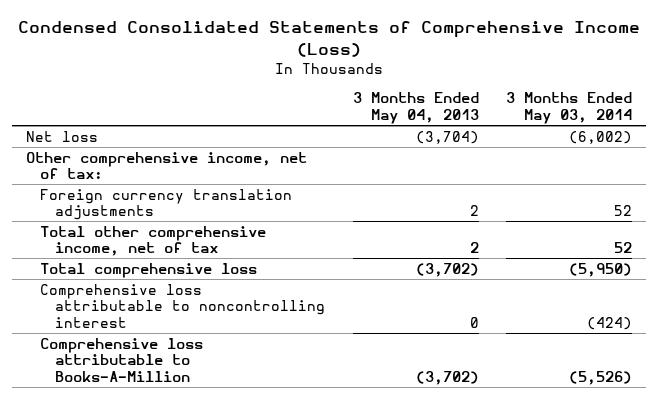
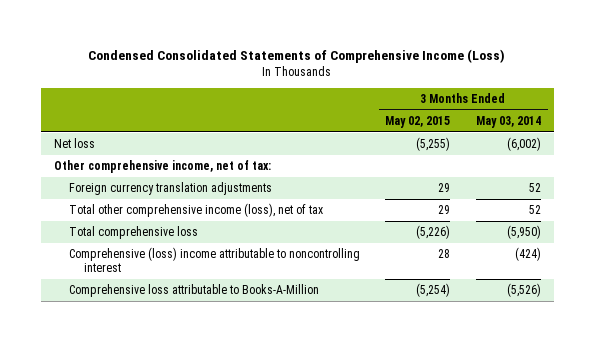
- | 3 Months Ended May 04, 2013 | 3 Months Ended May 03, 2014
+ | 3 Months Ended May 02, 2015 | 3 Months Ended May 03, 2014
- Total other comprehensive income, net of tax | 2 | 52
+ Total other comprehensive income (loss), net of tax | 29 | 52
- Comprehensive loss attributable to noncontrolling interest | 0 | (424)
+ Comprehensive (loss) income attributable to noncontrolling interest | 28 | (424)

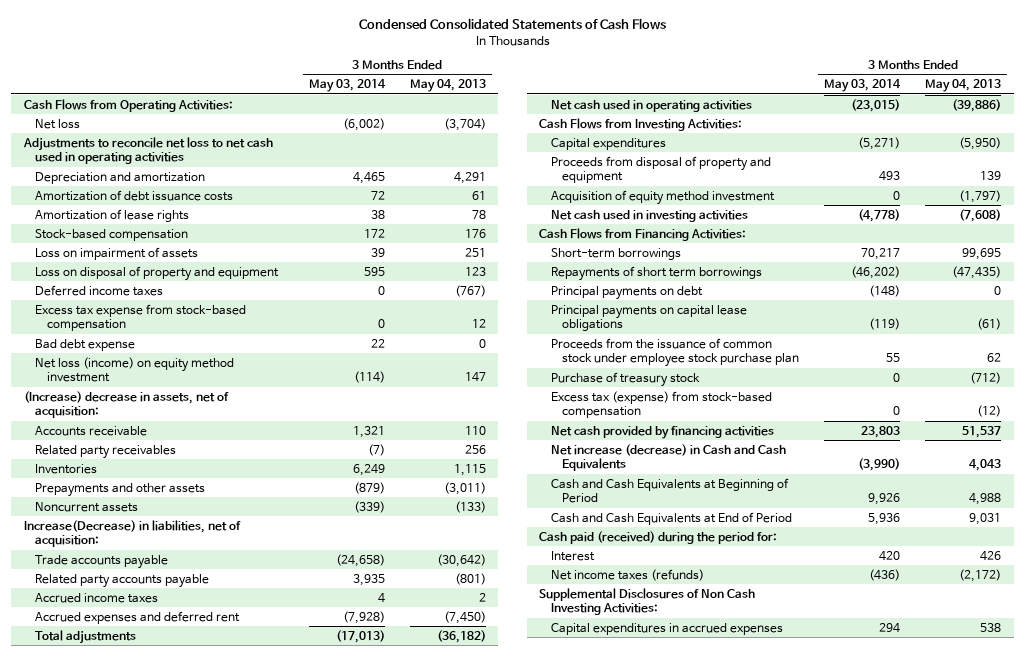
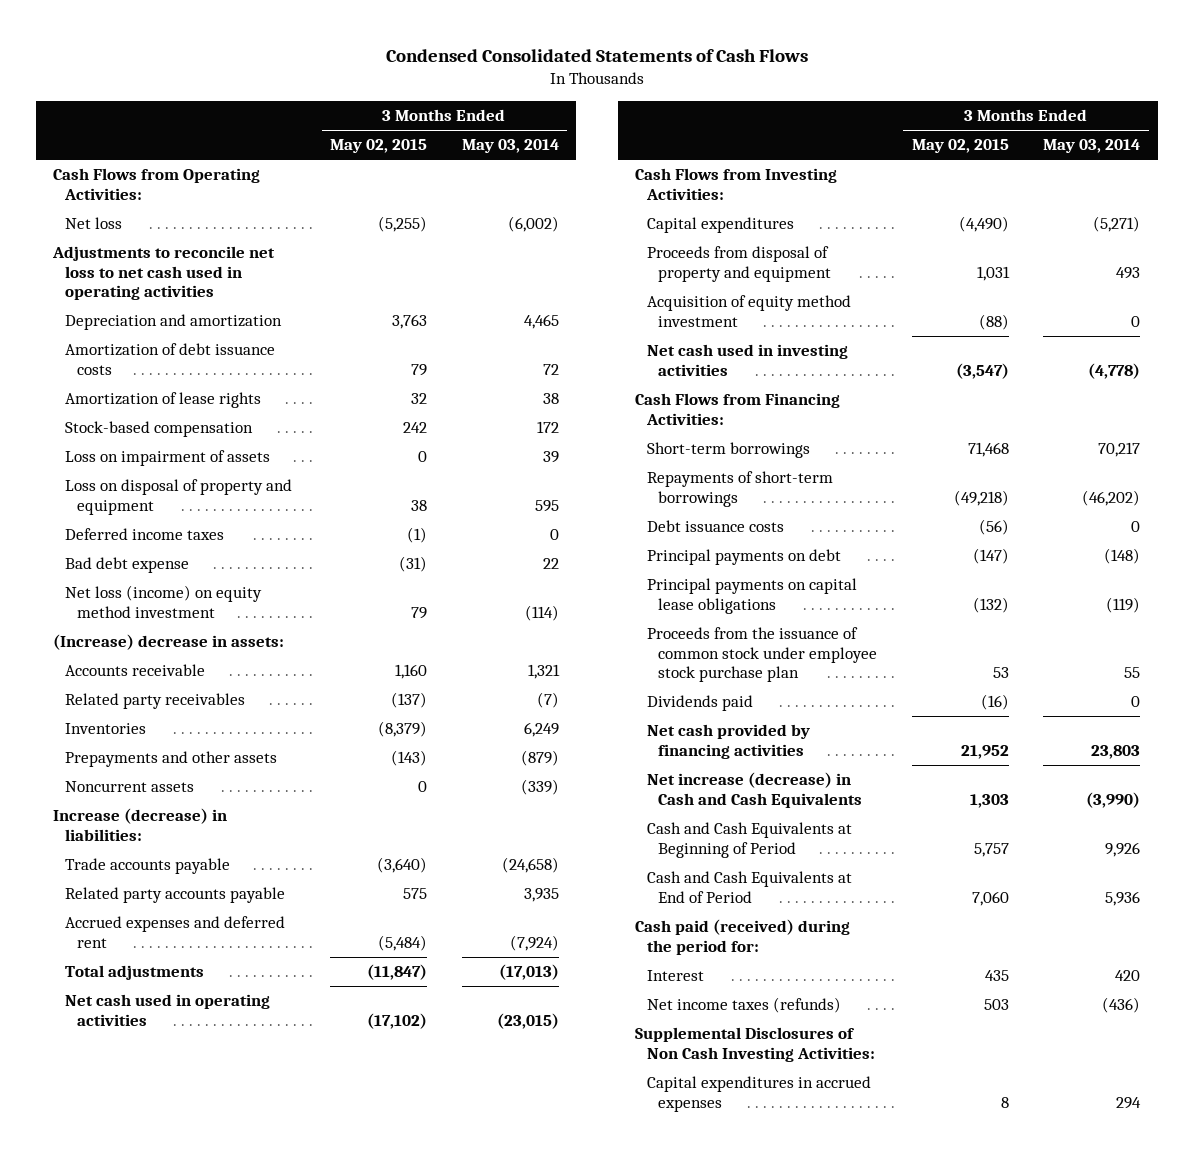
- | 3 Months Ended May 03, 2014 | 3 Months Ended May 04, 2013
+ | 3 Months Ended May 02, 2015 | 3 Months Ended May 03, 2014
- Excess tax expense from stock-based compensation | 0 | 12
- (Increase) decrease in assets, net of acquisition:
+ (Increase) decrease in assets:
- Increase(Decrease) in liabilities, net of acquisition:
+ Increase (decrease) in liabilities:
- Accrued income taxes | 4 | 2
- Accrued expenses and deferred rent | (7,928) | (7,450)
+ Accrued expenses and deferred rent | (5,484) | (7,924)
- Repayments of short term borrowings | (46,202) | (47,435)
+ Repayments of short-term borrowings | (49,218) | (46,202)
+ Debt issuance costs | (56) | 0
- Purchase of treasury stock | 0 | (712)
- Excess tax (expense) from stock-based compensation | 0 | (12)
+ Dividends paid | (16) | 0

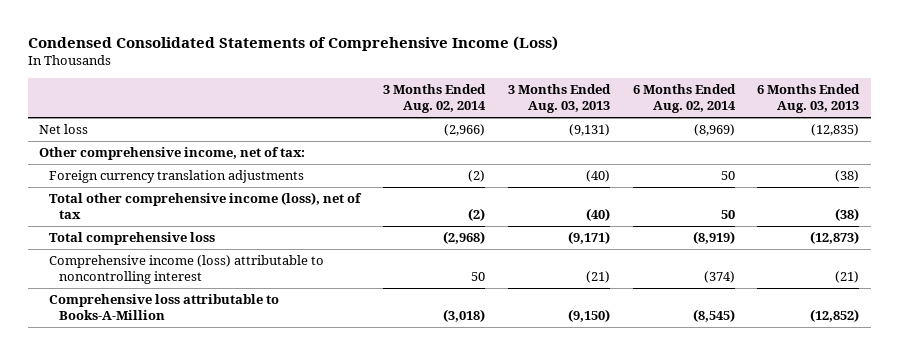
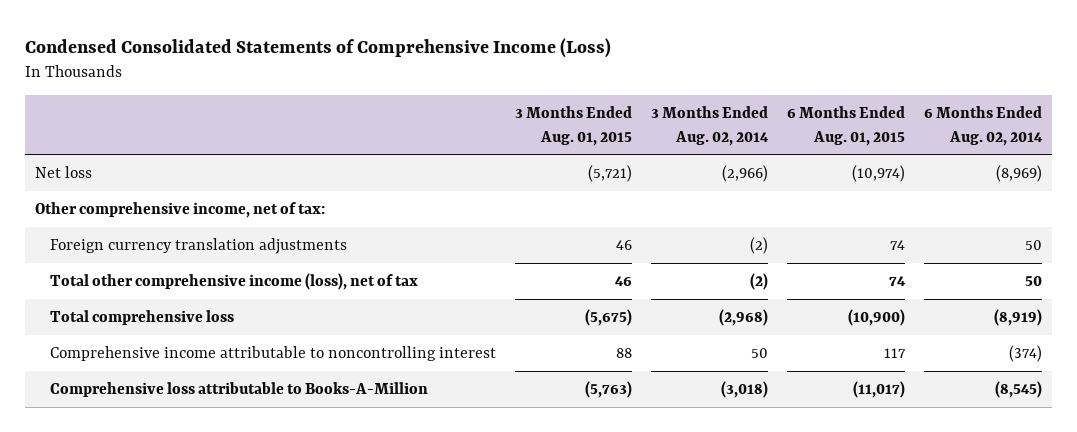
- | 3 Months Ended Aug. 02, 2014 | 3 Months Ended Aug. 03, 2013 | 6 Months Ended Aug. 02, 2014 | 6 Months Ended Aug. 03, 2013
+ | 3 Months Ended Aug. 01, 2015 | 3 Months Ended Aug. 02, 2014 | 6 Months Ended Aug. 01, 2015 | 6 Months Ended Aug. 02, 2014
- Comprehensive income (loss) attributable to noncontrolling interest | 50 | (21) | (374) | (21)
+ Comprehensive income attributable to noncontrolling interest | 88 | 50 | 117 | (374)

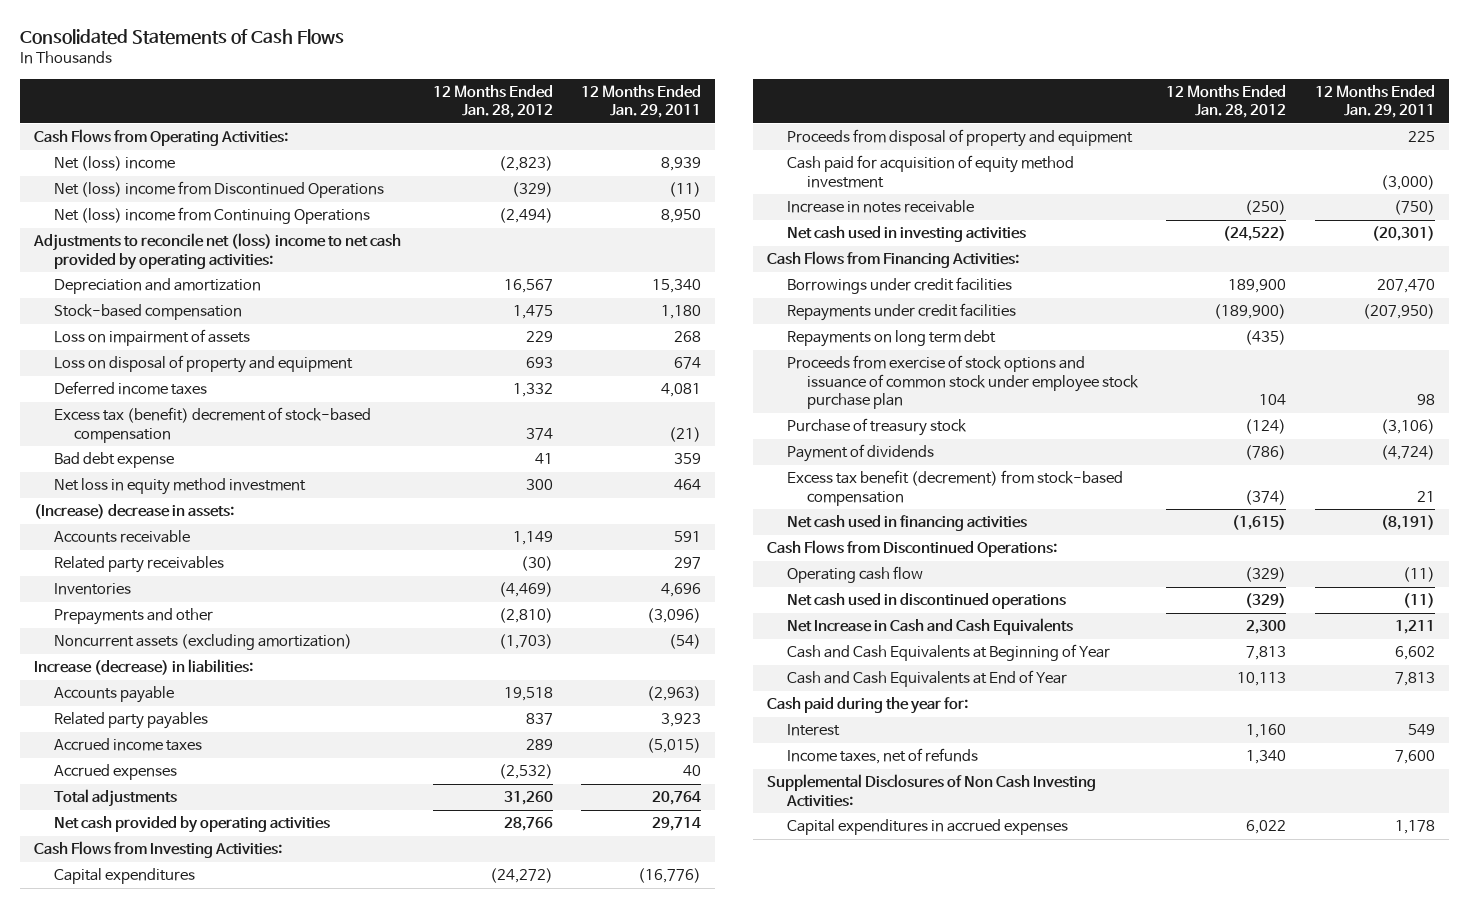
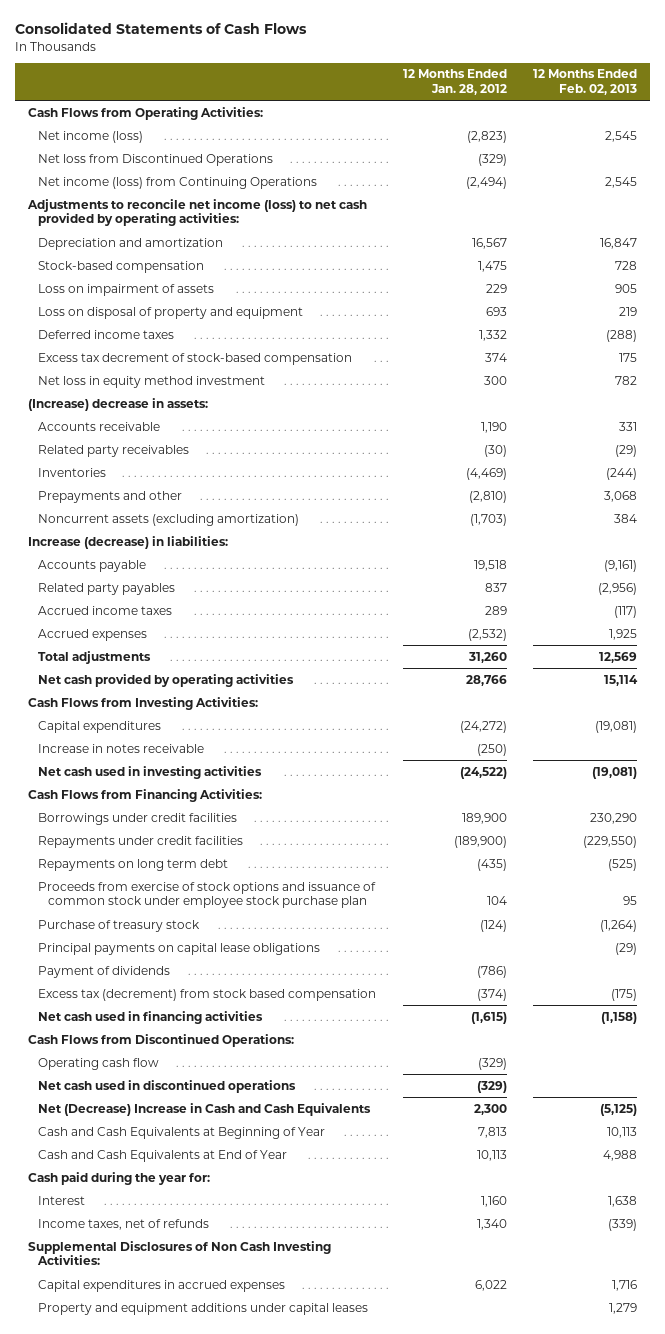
- | 12 Months Ended Jan. 28, 2012 | 12 Months Ended Jan. 29, 2011
+ | 12 Months Ended Jan. 28, 2012 | 12 Months Ended Feb. 02, 2013
- Net (loss) income | (2,823) | 8,939
- Net (loss) income from Discontinued Operations | (329) | (11)
- Net (loss) income from Continuing Operations | (2,494) | 8,950
- Adjustments to reconcile net (loss) income to net cash provided by operating activities:
+ Net income (loss) | (2,823) | 2,545
+ Net loss from Discontinued Operations | (329) |
+ Net income (loss) from Continuing Operations | (2,494) | 2,545
+ Adjustments to reconcile net income (loss) to net cash provided by operating activities:
- Excess tax (benefit) decrement of stock-based compensation | 374 | (21)
- Bad debt expense | 41 | 359
+ Excess tax decrement of stock-based compensation | 374 | 175
- Accounts receivable | 1,149 | 591
+ Accounts receivable | 1,190 | 331
- Proceeds from disposal of property and equipment | | 225
- Cash paid for acquisition of equity method investment | | (3,000)
+ Principal payments on capital lease obligations | | (29)
- Excess tax benefit (decrement) from stock-based compensation | (374) | 21
+ Excess tax (decrement) from stock based compensation | (374) | (175)
- Net Increase in Cash and Cash Equivalents | 2,300 | 1,211
+ Net (Decrease) Increase in Cash and Cash Equivalents | 2,300 | (5,125)
+ Property and equipment additions under capital leases | | 1,279

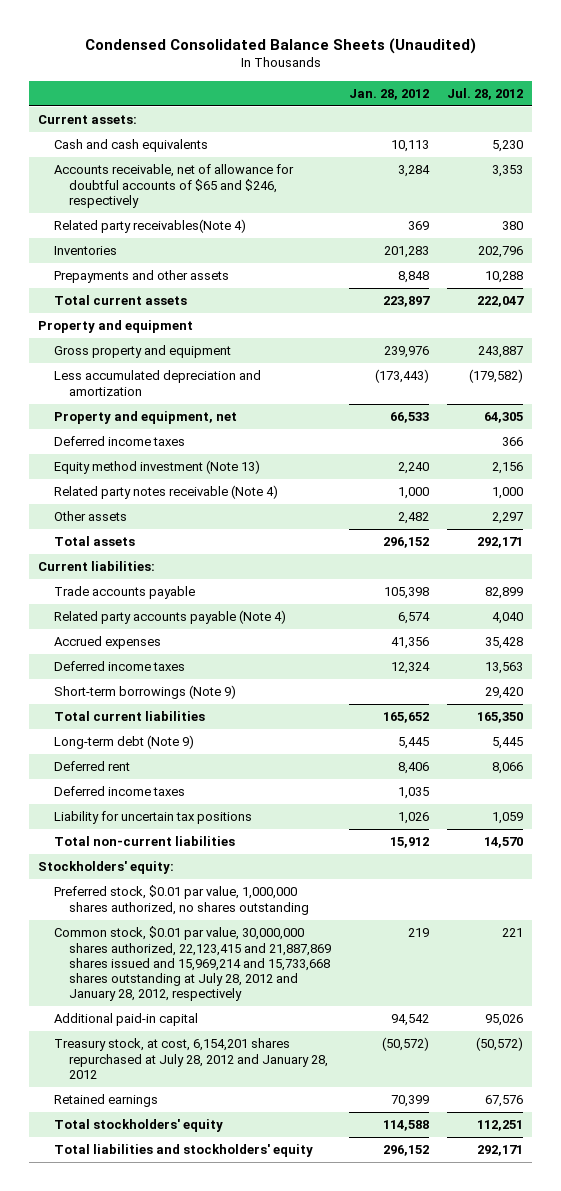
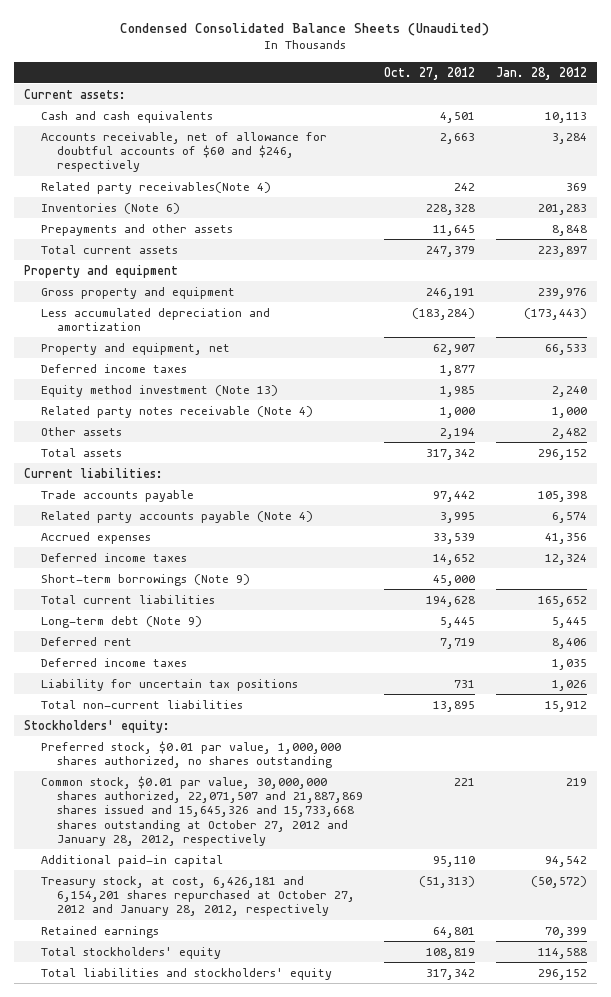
- | Jan. 28, 2012 | Jul. 28, 2012
+ | Oct. 27, 2012 | Jan. 28, 2012
- Accounts receivable, net of allowance for doubtful accounts of $65 and $246, respectively | 3,284 | 3,353
+ Accounts receivable, net of allowance for doubtful accounts of $60 and $246, respectively | 2,663 | 3,284
- Inventories | 201,283 | 202,796
+ Inventories (Note 6) | 228,328 | 201,283
- Common stock, $0.01 par value, 30,000,000 shares authorized, 22,123,415 and 21,887,869 shares issued and 15,969,214 and 15,733,668 shares outstanding at July 28, 2012 and January 28, 2012, respectively | 219 | 221
+ Common stock, $0.01 par value, 30,000,000 shares authorized, 22,071,507 and 21,887,869 shares issued and 15,645,326 and 15,733,668 shares outstanding at October 27, 2012 and January 28, 2012, respectively | 221 | 219
- Treasury stock, at cost, 6,154,201 shares repurchased at July 28, 2012 and January 28, 2012 | (50,572) | (50,572)
+ Treasury stock, at cost, 6,426,181 and 6,154,201 shares repurchased at October 27, 2012 and January 28, 2012, respectively | (51,313) | (50,572)

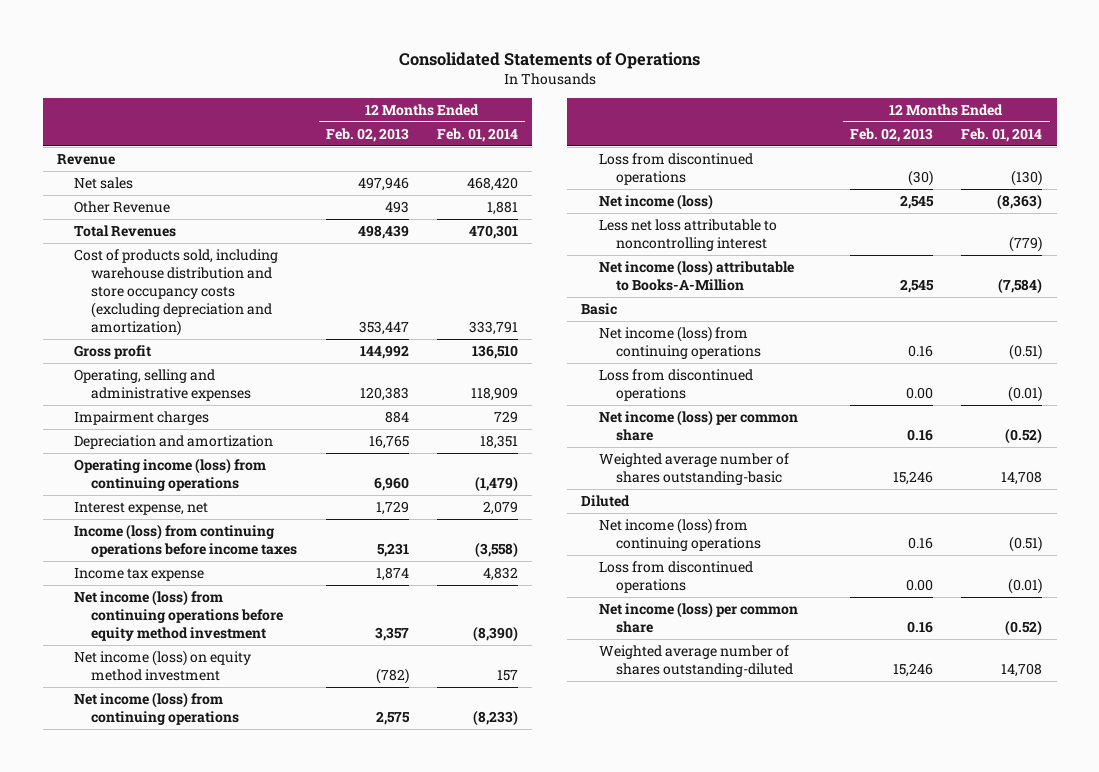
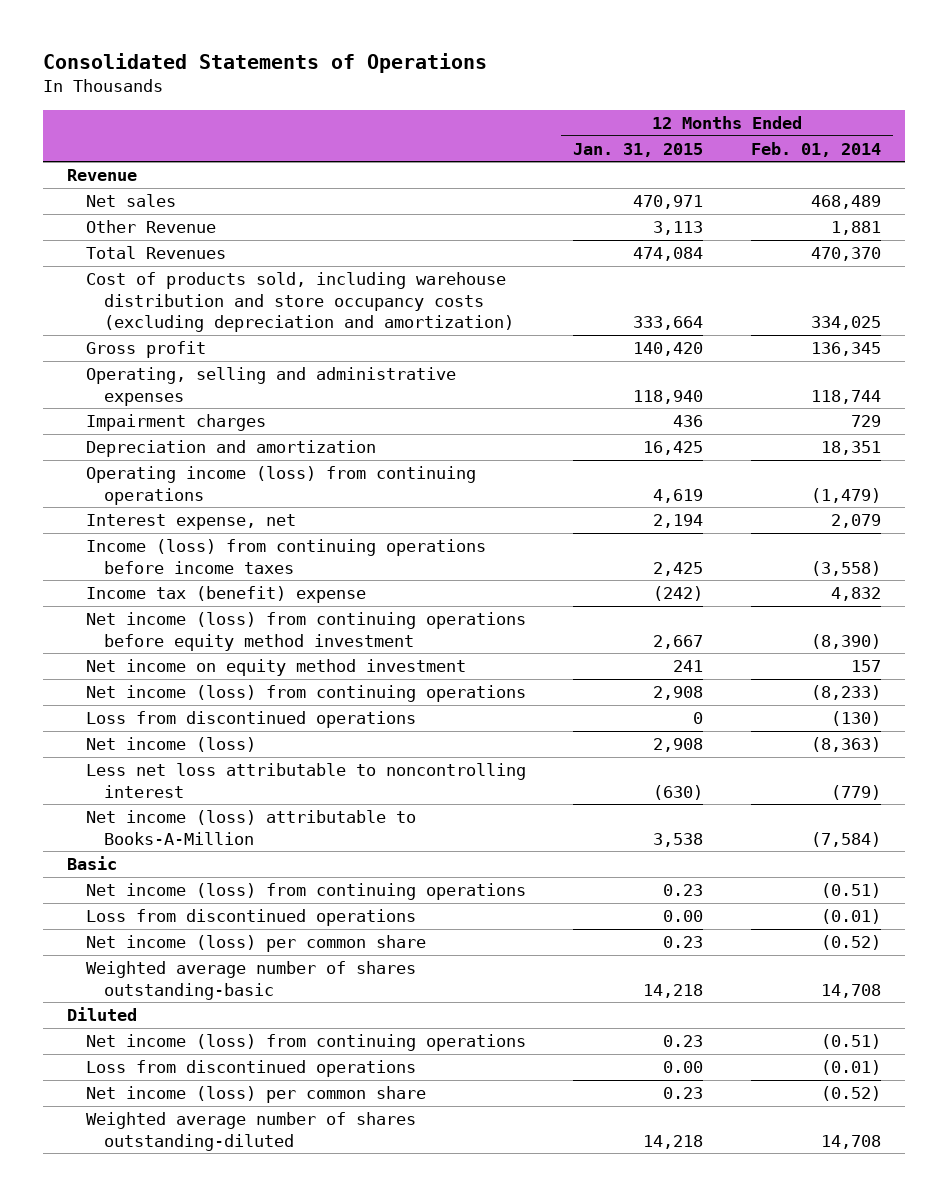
- | 12 Months Ended Feb. 02, 2013 | 12 Months Ended Feb. 01, 2014
+ | 12 Months Ended Jan. 31, 2015 | 12 Months Ended Feb. 01, 2014
- Net sales | 497,946 | 468,420
+ Net sales | 470,971 | 468,489
- Total Revenues | 498,439 | 470,301
- Cost of products sold, including warehouse distribution and store occupancy costs (excluding depreciation and amortization) | 353,447 | 333,791
- Gross profit | 144,992 | 136,510
- Operating, selling and administrative expenses | 120,383 | 118,909
+ Total Revenues | 474,084 | 470,370
+ Cost of products sold, including warehouse distribution and store occupancy costs (excluding depreciation and amortization) | 333,664 | 334,025
+ Gross profit | 140,420 | 136,345
+ Operating, selling and administrative expenses | 118,940 | 118,744
- Income tax expense | 1,874 | 4,832
+ Income tax (benefit) expense | (242) | 4,832
- Net income (loss) on equity method investment | (782) | 157
+ Net income on equity method investment | 241 | 157

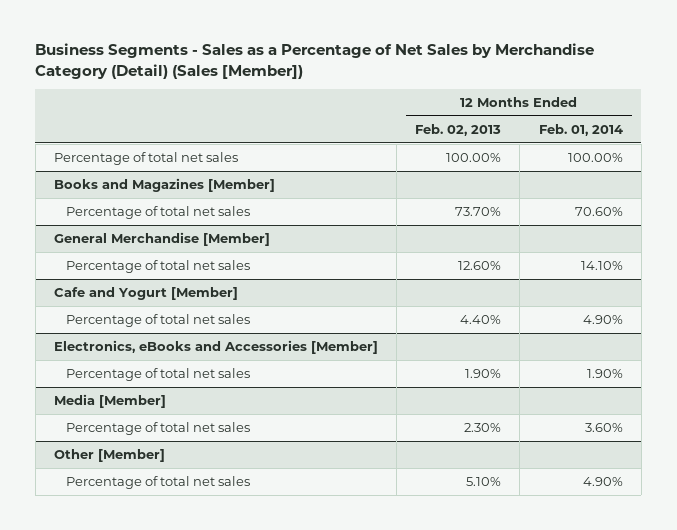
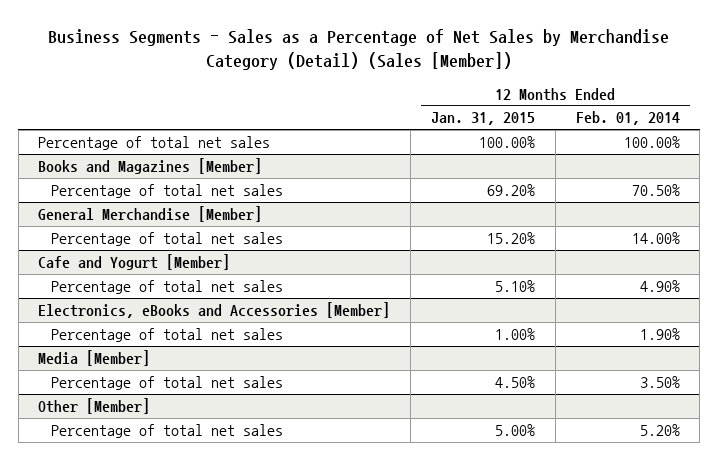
- | 12 Months Ended Feb. 02, 2013 | 12 Months Ended Feb. 01, 2014
+ | 12 Months Ended Jan. 31, 2015 | 12 Months Ended Feb. 01, 2014
@ Books and Magazines [Member]
- Percentage of total net sales | 73.70% | 70.60%
+ Percentage of total net sales | 69.20% | 70.50%
@ General Merchandise [Member]
- Percentage of total net sales | 12.60% | 14.10%
+ Percentage of total net sales | 15.20% | 14.00%
@ Media [Member]
- Percentage of total net sales | 2.30% | 3.60%
+ Percentage of total net sales | 4.50% | 3.50%
@ Other [Member]
- Percentage of total net sales | 5.10% | 4.90%
+ Percentage of total net sales | 5.00% | 5.20%

